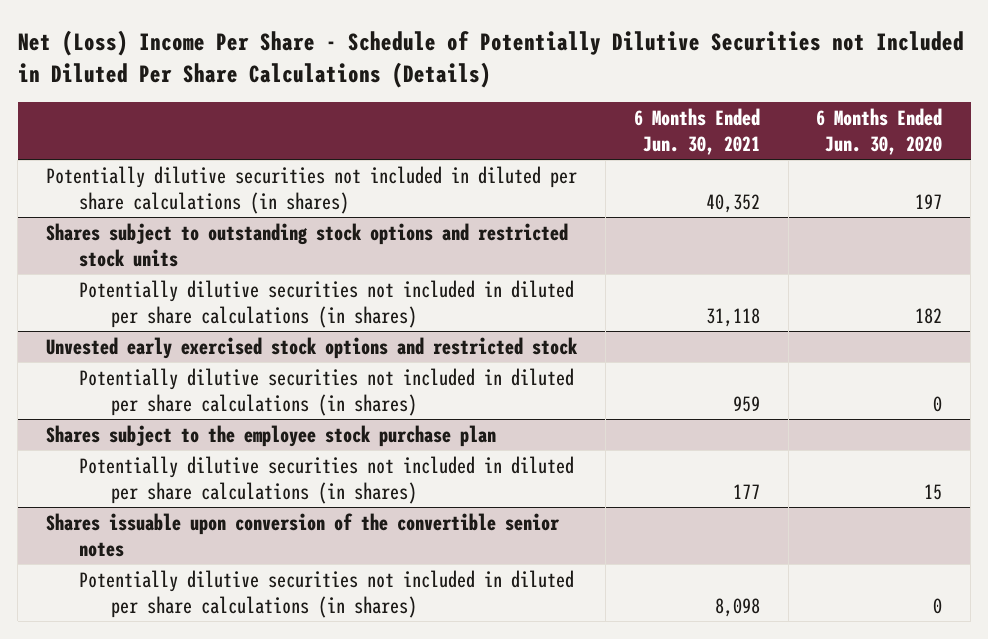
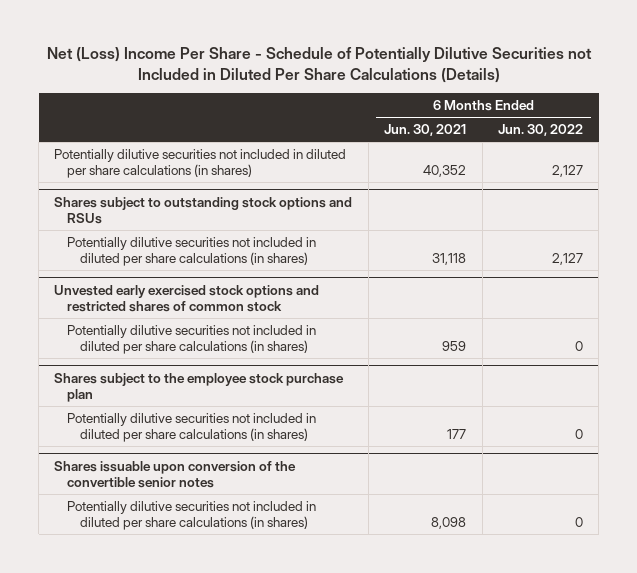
- | 6 Months Ended Jun. 30, 2021 | 6 Months Ended Jun. 30, 2020
+ | 6 Months Ended Jun. 30, 2021 | 6 Months Ended Jun. 30, 2022
- Shares subject to outstanding stock options and restricted stock units
+ Shares subject to outstanding stock options and RSUs
- Unvested early exercised stock options and restricted stock
+ Unvested early exercised stock options and restricted shares of common stock

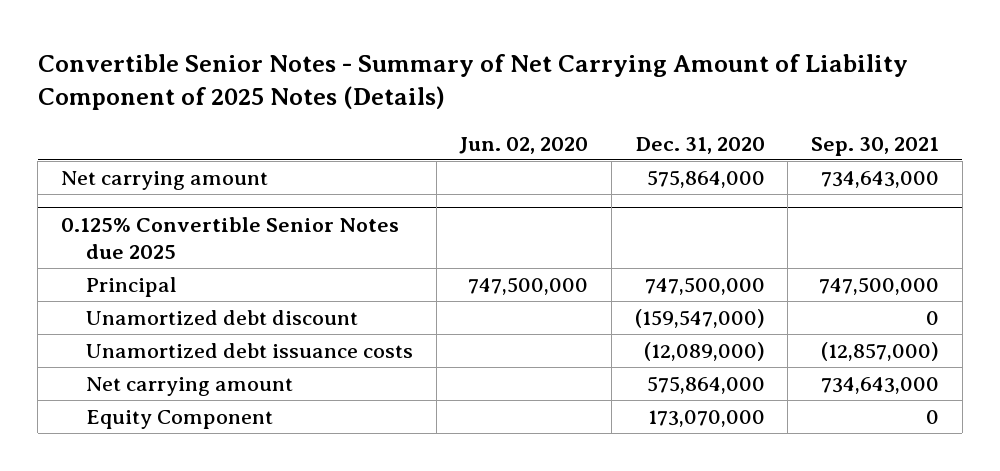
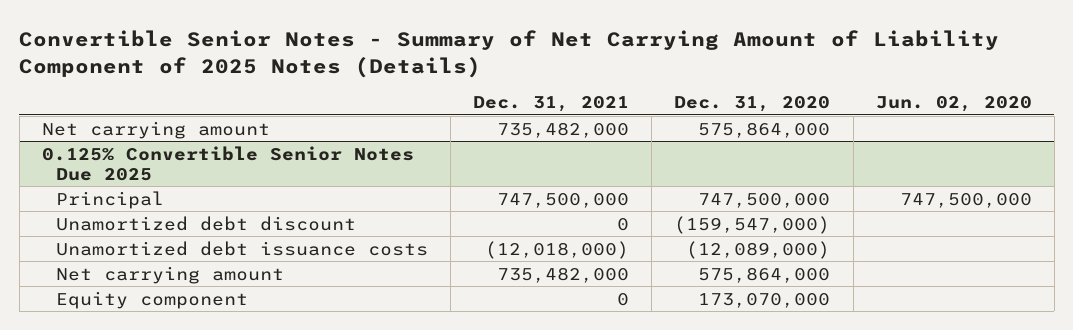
- | Jun. 02, 2020 | Dec. 31, 2020 | Sep. 30, 2021
+ | Dec. 31, 2021 | Dec. 31, 2020 | Jun. 02, 2020
- 0.125% Convertible Senior Notes due 2025
+ 0.125% Convertible Senior Notes Due 2025
- Equity Component | | 173,070,000 | 0
+ Equity component | 0 | 173,070,000 |

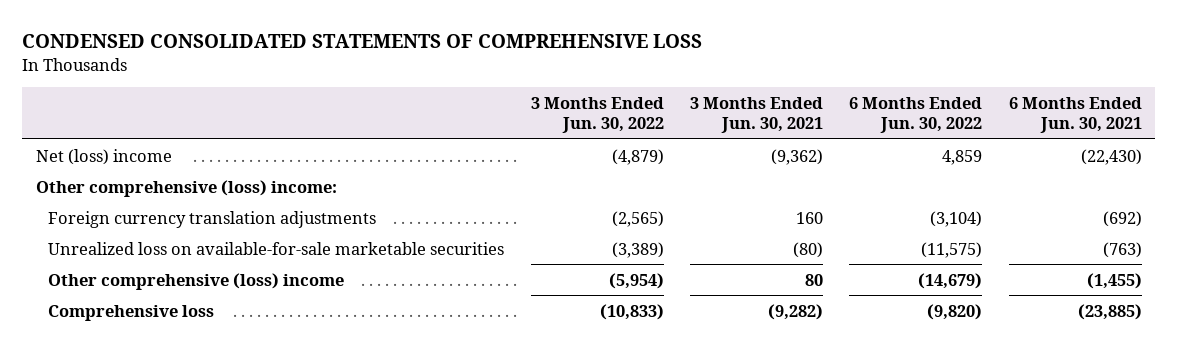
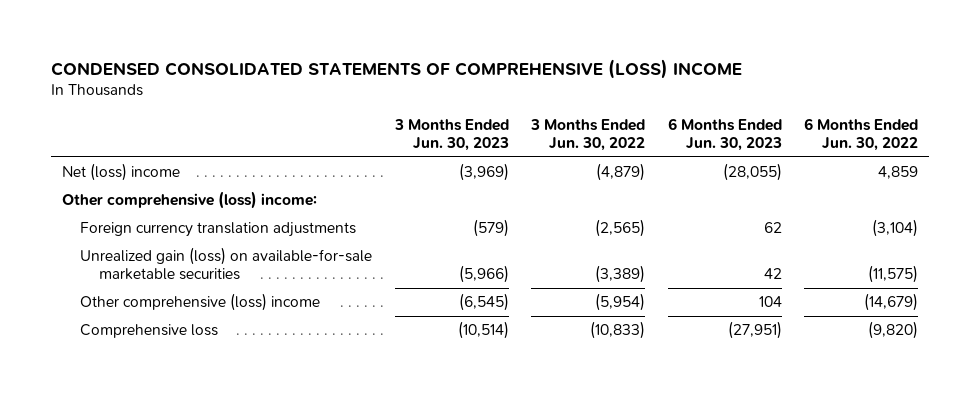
- CONDENSED CONSOLIDATED STATEMENTS OF COMPREHENSIVE LOSS
+ CONDENSED CONSOLIDATED STATEMENTS OF COMPREHENSIVE (LOSS) INCOME
- | 3 Months Ended Jun. 30, 2022 | 3 Months Ended Jun. 30, 2021 | 6 Months Ended Jun. 30, 2022 | 6 Months Ended Jun. 30, 2021
+ | 3 Months Ended Jun. 30, 2023 | 3 Months Ended Jun. 30, 2022 | 6 Months Ended Jun. 30, 2023 | 6 Months Ended Jun. 30, 2022
- Unrealized loss on available-for-sale marketable securities | (3,389) | (80) | (11,575) | (763)
+ Unrealized gain (loss) on available-for-sale marketable securities | (5,966) | (3,389) | 42 | (11,575)

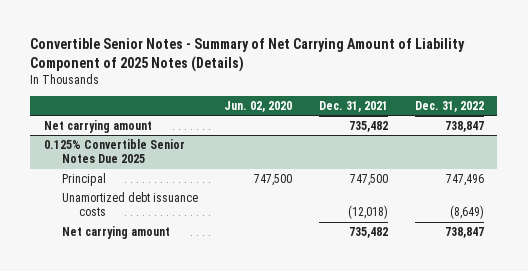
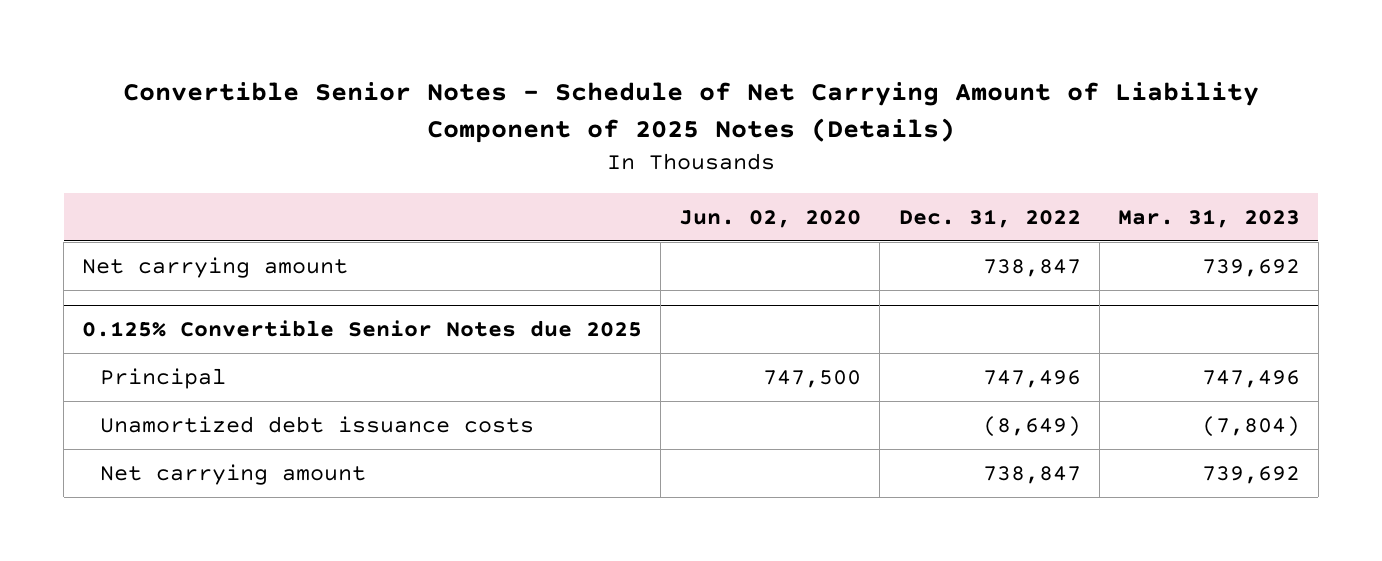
- Convertible Senior Notes - Summary of Net Carrying Amount of Liability Component of 2025 Notes (Details)
+ Convertible Senior Notes - Schedule of Net Carrying Amount of Liability Component of 2025 Notes (Details)
- | Jun. 02, 2020 | Dec. 31, 2021 | Dec. 31, 2022
+ | Jun. 02, 2020 | Dec. 31, 2022 | Mar. 31, 2023
- 0.125% Convertible Senior Notes Due 2025
+ 0.125% Convertible Senior Notes due 2025

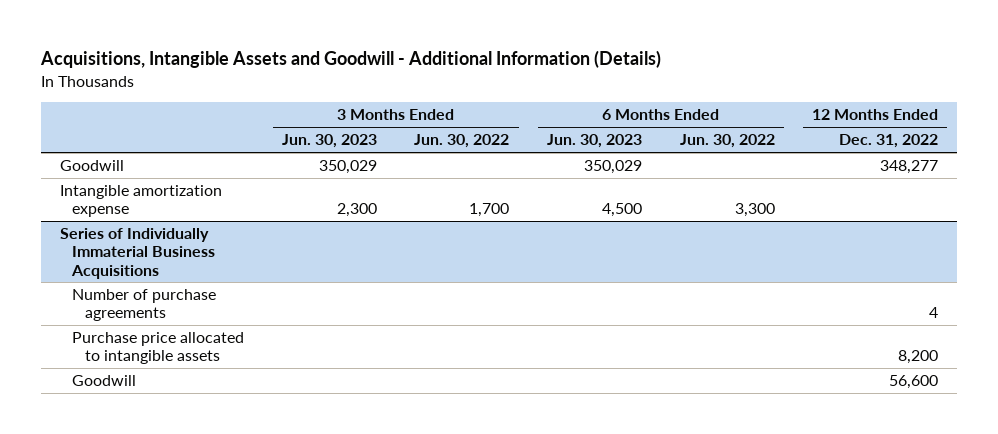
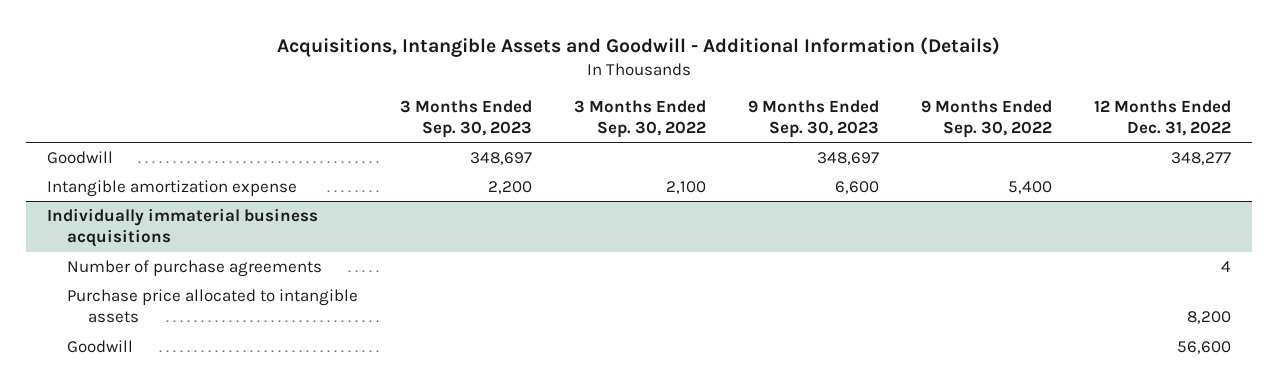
- | 3 Months Ended Jun. 30, 2023 | 3 Months Ended Jun. 30, 2022 | 6 Months Ended Jun. 30, 2023 | 6 Months Ended Jun. 30, 2022 | 12 Months Ended Dec. 31, 2022
+ | 3 Months Ended Sep. 30, 2023 | 3 Months Ended Sep. 30, 2022 | 9 Months Ended Sep. 30, 2023 | 9 Months Ended Sep. 30, 2022 | 12 Months Ended Dec. 31, 2022
- Series of Individually Immaterial Business Acquisitions
+ Individually immaterial business acquisitions

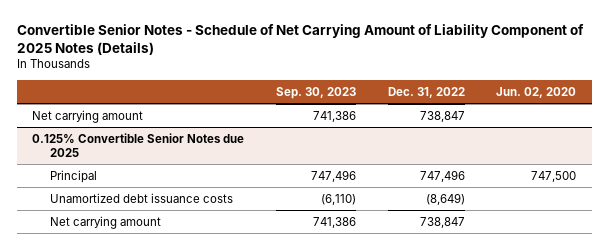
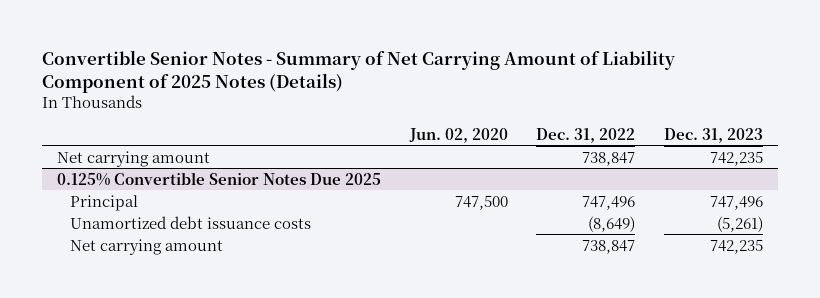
- Convertible Senior Notes - Schedule of Net Carrying Amount of Liability Component of 2025 Notes (Details)
+ Convertible Senior Notes - Summary of Net Carrying Amount of Liability Component of 2025 Notes (Details)
- | Sep. 30, 2023 | Dec. 31, 2022 | Jun. 02, 2020
+ | Jun. 02, 2020 | Dec. 31, 2022 | Dec. 31, 2023
- 0.125% Convertible Senior Notes due 2025
+ 0.125% Convertible Senior Notes Due 2025

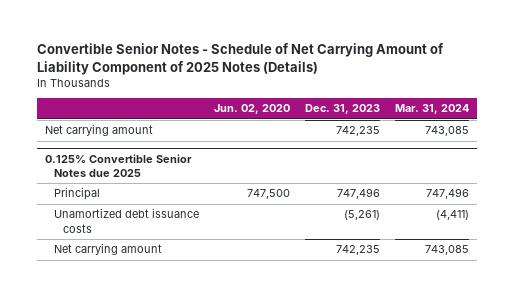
- Convertible Senior Notes - Summary of Net Carrying Amount of Liability Component of 2025 Notes (Details)
+ Convertible Senior Notes - Schedule of Net Carrying Amount of Liability Component of 2025 Notes (Details)
- | Jun. 02, 2020 | Dec. 31, 2022 | Dec. 31, 2023
+ | Jun. 02, 2020 | Dec. 31, 2023 | Mar. 31, 2024
- 0.125% Convertible Senior Notes Due 2025
+ 0.125% Convertible Senior Notes due 2025

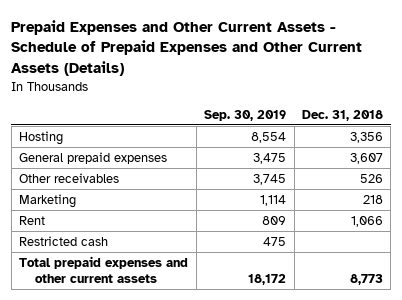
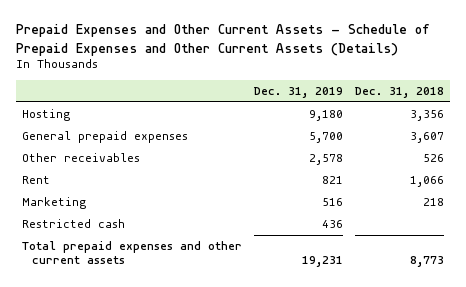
- | Sep. 30, 2019 | Dec. 31, 2018
+ | Dec. 31, 2019 | Dec. 31, 2018
moved down: Marketing | 516 | 218

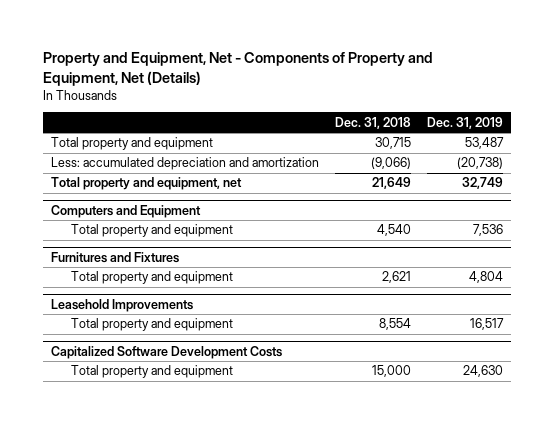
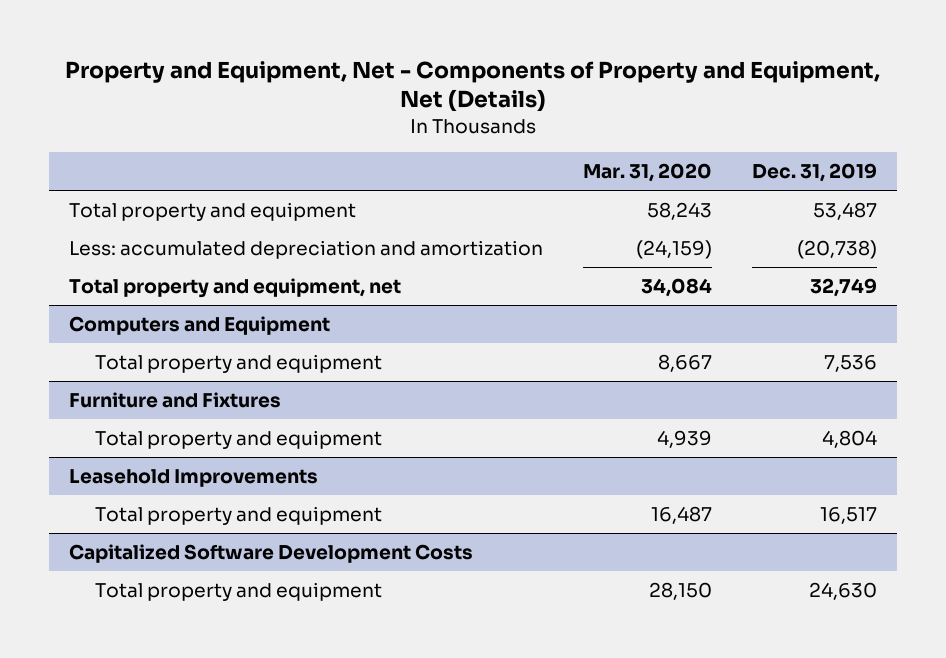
- | Dec. 31, 2018 | Dec. 31, 2019
+ | Mar. 31, 2020 | Dec. 31, 2019
- Furnitures and Fixtures
+ Furniture and Fixtures

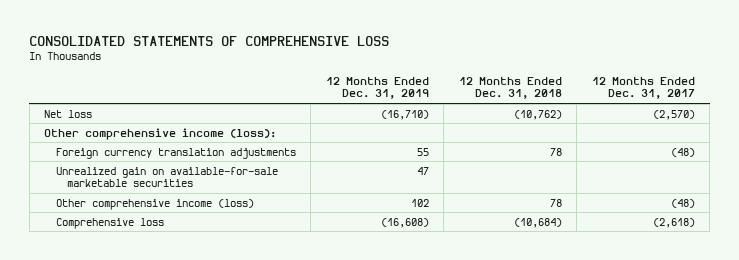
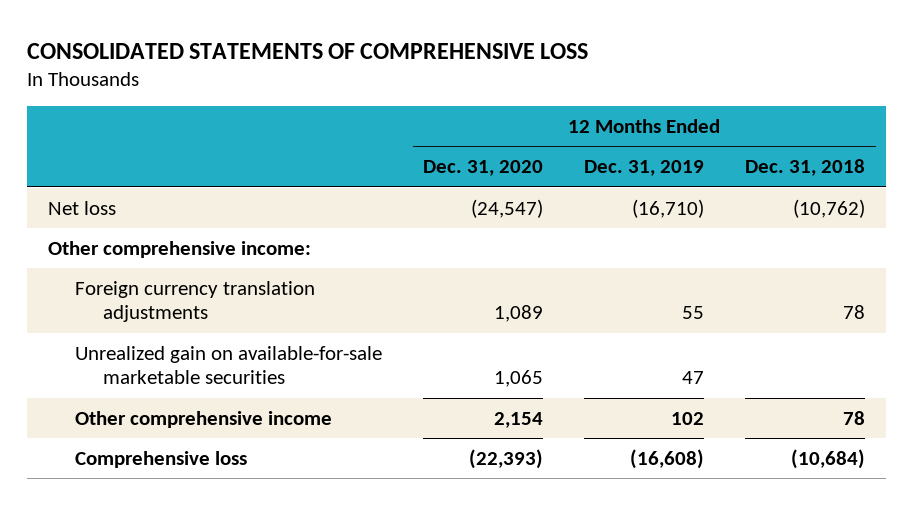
- | 12 Months Ended Dec. 31, 2019 | 12 Months Ended Dec. 31, 2018 | 12 Months Ended Dec. 31, 2017
+ | 12 Months Ended Dec. 31, 2020 | 12 Months Ended Dec. 31, 2019 | 12 Months Ended Dec. 31, 2018
- Other comprehensive income (loss):
+ Other comprehensive income:
- Other comprehensive income (loss) | 102 | 78 | (48)
+ Other comprehensive income | 2,154 | 102 | 78

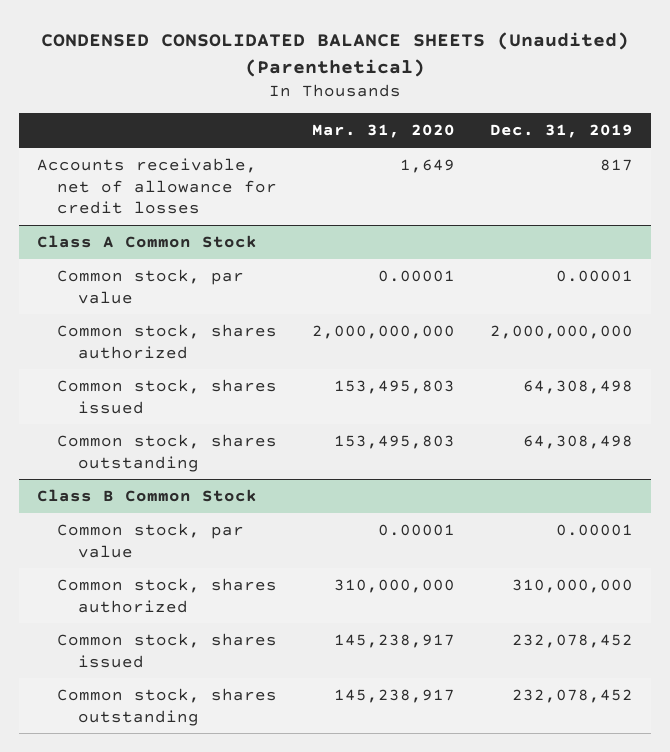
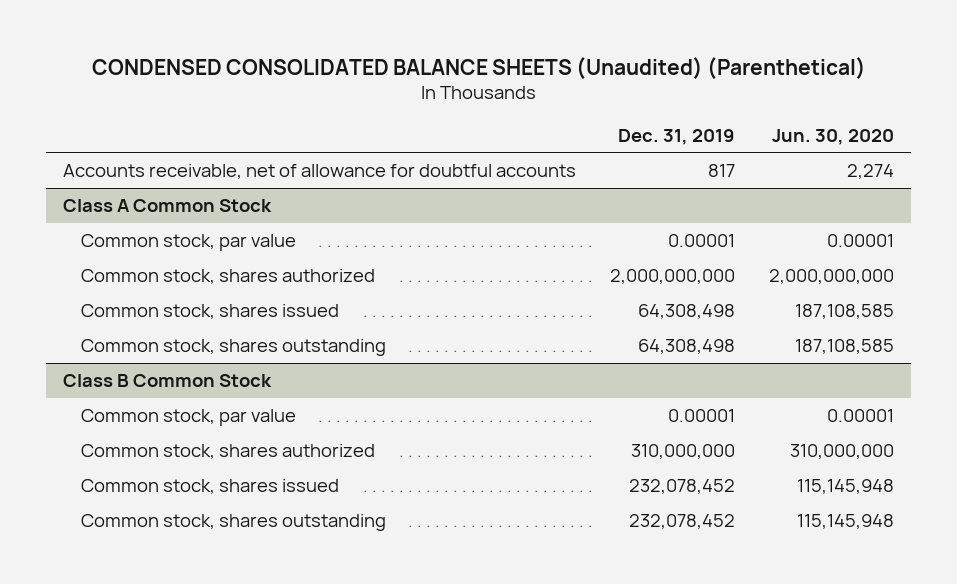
- | Mar. 31, 2020 | Dec. 31, 2019
+ | Dec. 31, 2019 | Jun. 30, 2020
- Accounts receivable, net of allowance for credit losses | 1,649 | 817
+ Accounts receivable, net of allowance for doubtful accounts | 817 | 2,274

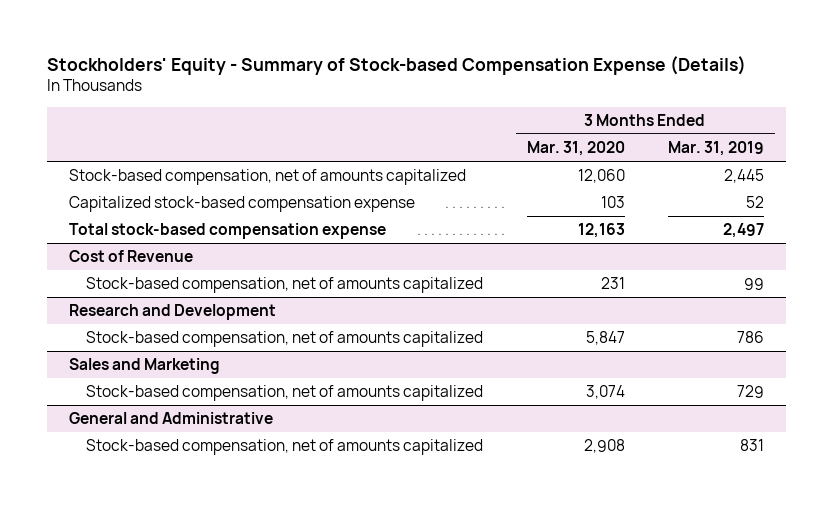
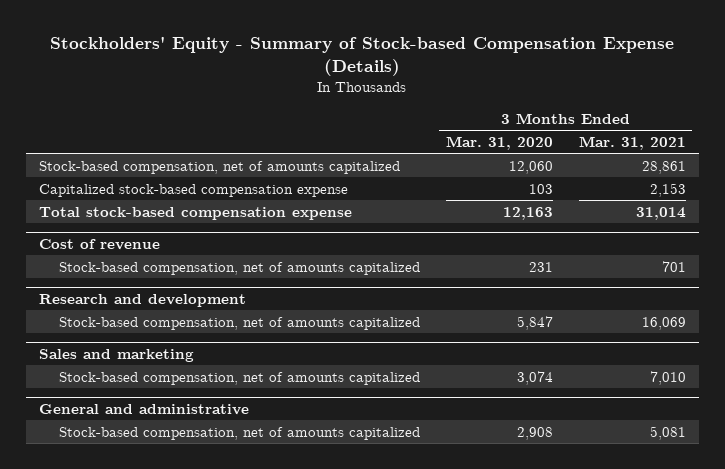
- | 3 Months Ended Mar. 31, 2020 | 3 Months Ended Mar. 31, 2019
+ | 3 Months Ended Mar. 31, 2020 | 3 Months Ended Mar. 31, 2021
- Cost of Revenue
+ Cost of revenue
- Research and Development
+ Research and development
- Sales and Marketing
+ Sales and marketing
- General and Administrative
+ General and administrative

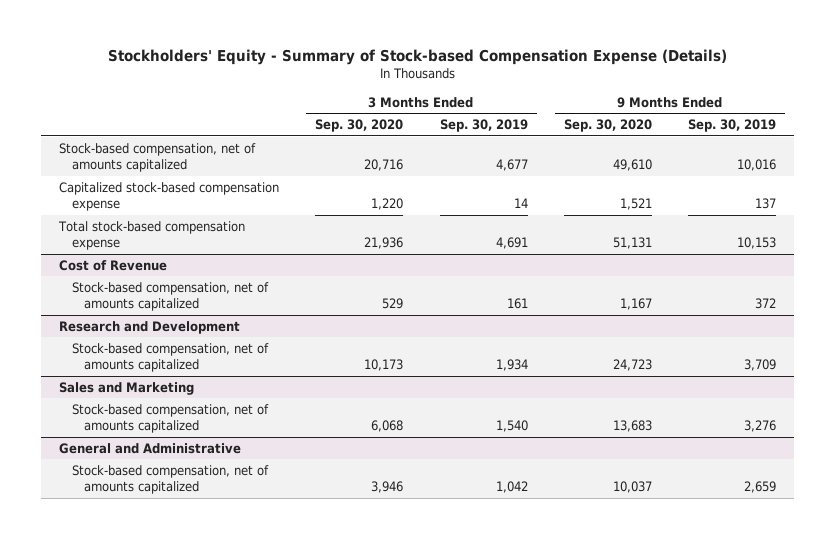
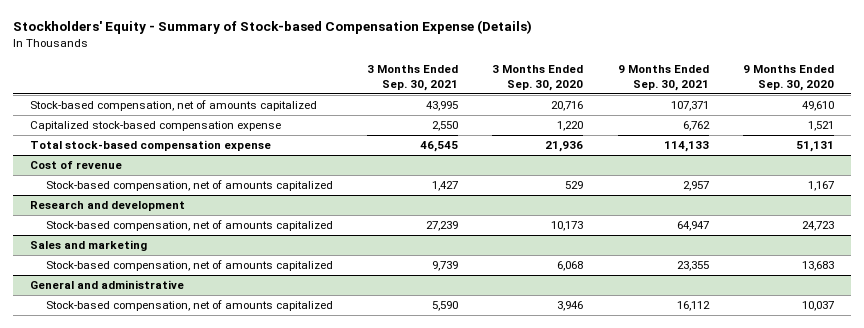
- | 3 Months Ended Sep. 30, 2020 | 3 Months Ended Sep. 30, 2019 | 9 Months Ended Sep. 30, 2020 | 9 Months Ended Sep. 30, 2019
+ | 3 Months Ended Sep. 30, 2021 | 3 Months Ended Sep. 30, 2020 | 9 Months Ended Sep. 30, 2021 | 9 Months Ended Sep. 30, 2020
- Cost of Revenue
+ Cost of revenue
- Research and Development
+ Research and development
- Sales and Marketing
+ Sales and marketing
- General and Administrative
+ General and administrative

